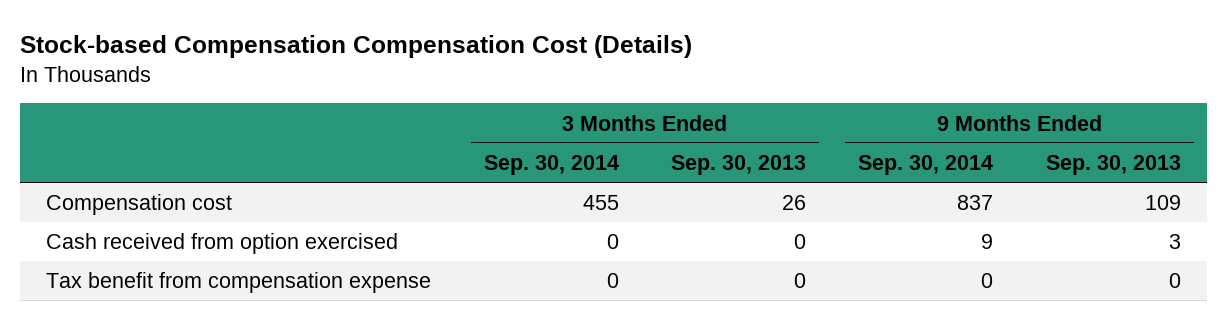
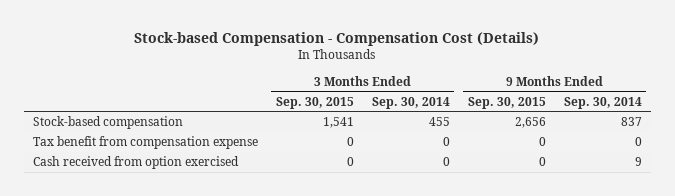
- Stock-based Compensation Compensation Cost (Details)
+ Stock-based Compensation - Compensation Cost (Details)
- | 3 Months Ended Sep. 30, 2014 | 3 Months Ended Sep. 30, 2013 | 9 Months Ended Sep. 30, 2014 | 9 Months Ended Sep. 30, 2013
+ | 3 Months Ended Sep. 30, 2015 | 3 Months Ended Sep. 30, 2014 | 9 Months Ended Sep. 30, 2015 | 9 Months Ended Sep. 30, 2014
- Compensation cost | 455 | 26 | 837 | 109
+ Stock-based compensation | 1,541 | 455 | 2,656 | 837
moved down: Cash received from option exercised | 0 | 0 | 0 | 9

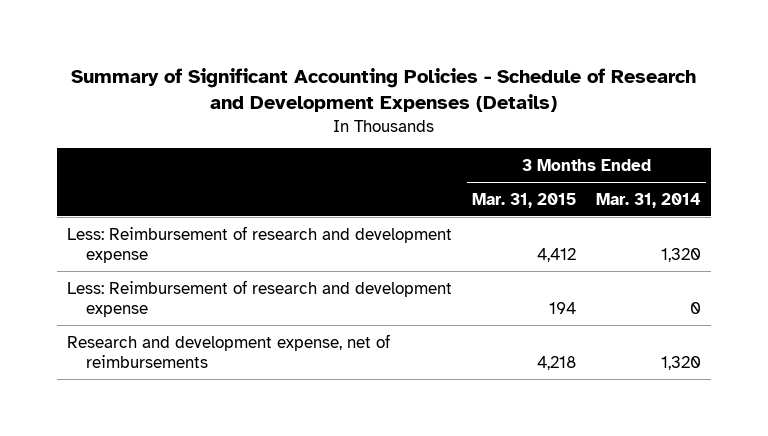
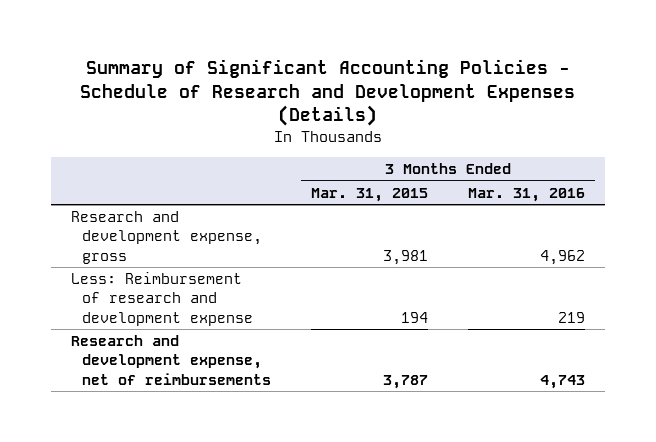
- | 3 Months Ended Mar. 31, 2015 | 3 Months Ended Mar. 31, 2014
+ | 3 Months Ended Mar. 31, 2015 | 3 Months Ended Mar. 31, 2016
- Less: Reimbursement of research and development expense | 4,412 | 1,320
+ Research and development expense, gross | 3,981 | 4,962
- Research and development expense, net of reimbursements | 4,218 | 1,320
+ Research and development expense, net of reimbursements | 3,787 | 4,743

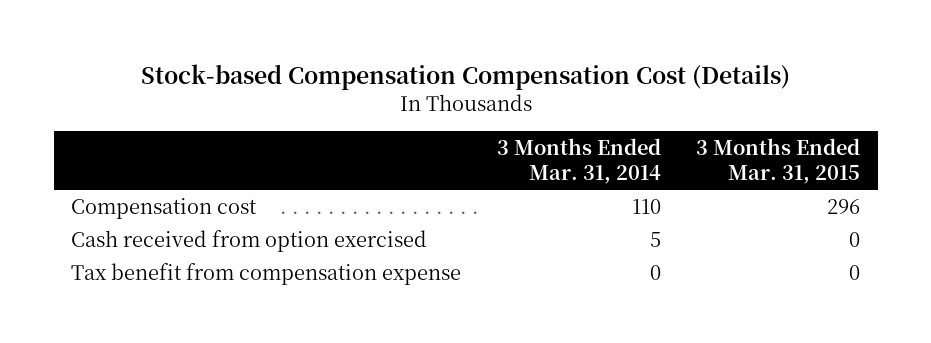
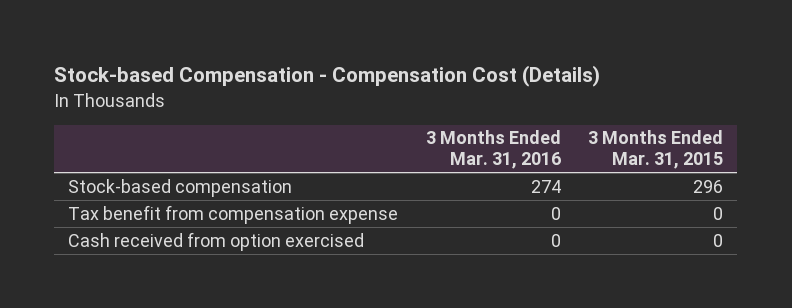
- Stock-based Compensation Compensation Cost (Details)
+ Stock-based Compensation - Compensation Cost (Details)
- | 3 Months Ended Mar. 31, 2014 | 3 Months Ended Mar. 31, 2015
+ | 3 Months Ended Mar. 31, 2016 | 3 Months Ended Mar. 31, 2015
- Compensation cost | 110 | 296
+ Stock-based compensation | 274 | 296
moved down: Cash received from option exercised | 0 | 0

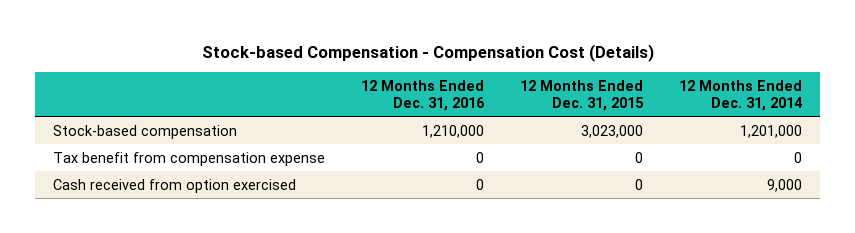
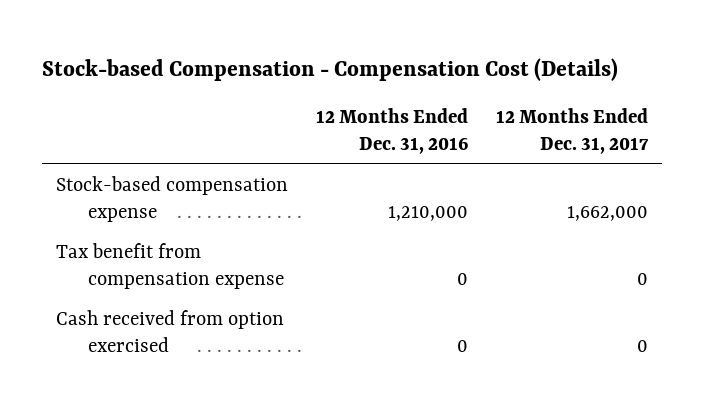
- | 12 Months Ended Dec. 31, 2016 | 12 Months Ended Dec. 31, 2015 | 12 Months Ended Dec. 31, 2014
+ | 12 Months Ended Dec. 31, 2016 | 12 Months Ended Dec. 31, 2017
- Stock-based compensation | 1,210,000 | 3,023,000 | 1,201,000
+ Stock-based compensation expense | 1,210,000 | 1,662,000

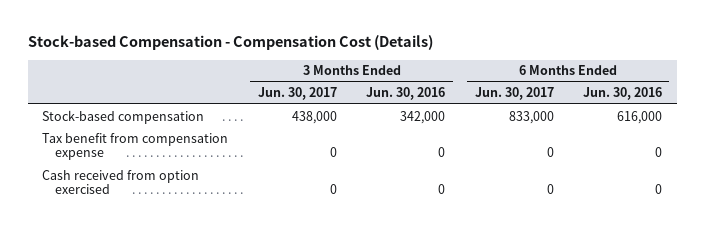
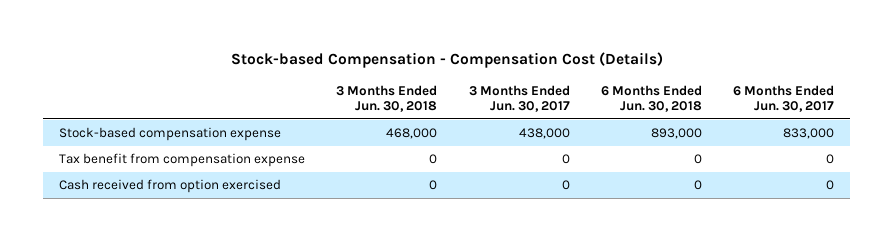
- | 3 Months Ended Jun. 30, 2017 | 3 Months Ended Jun. 30, 2016 | 6 Months Ended Jun. 30, 2017 | 6 Months Ended Jun. 30, 2016
+ | 3 Months Ended Jun. 30, 2018 | 3 Months Ended Jun. 30, 2017 | 6 Months Ended Jun. 30, 2018 | 6 Months Ended Jun. 30, 2017
- Stock-based compensation | 438,000 | 342,000 | 833,000 | 616,000
+ Stock-based compensation expense | 468,000 | 438,000 | 893,000 | 833,000

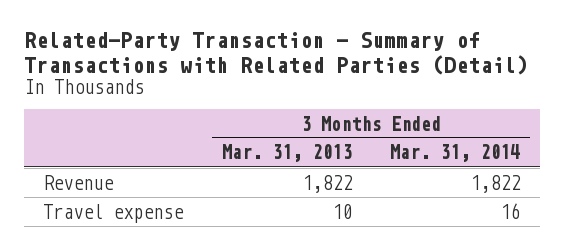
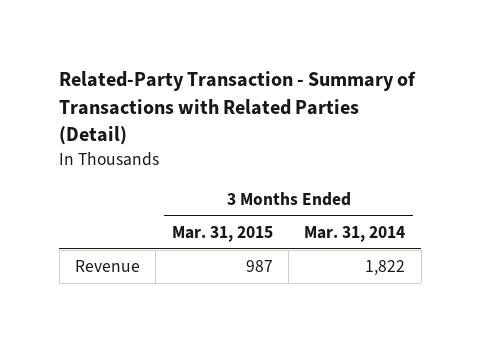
- | 3 Months Ended Mar. 31, 2013 | 3 Months Ended Mar. 31, 2014
+ | 3 Months Ended Mar. 31, 2015 | 3 Months Ended Mar. 31, 2014
- Travel expense | 10 | 16

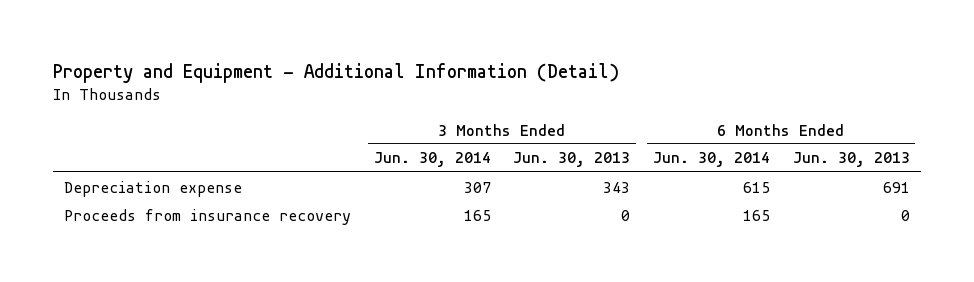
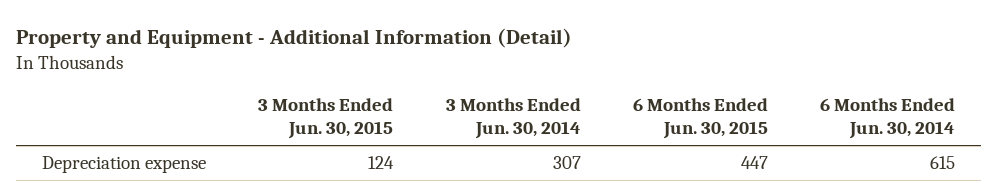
- | 3 Months Ended Jun. 30, 2014 | 3 Months Ended Jun. 30, 2013 | 6 Months Ended Jun. 30, 2014 | 6 Months Ended Jun. 30, 2013
+ | 3 Months Ended Jun. 30, 2015 | 3 Months Ended Jun. 30, 2014 | 6 Months Ended Jun. 30, 2015 | 6 Months Ended Jun. 30, 2014
- Proceeds from insurance recovery | 165 | 0 | 165 | 0

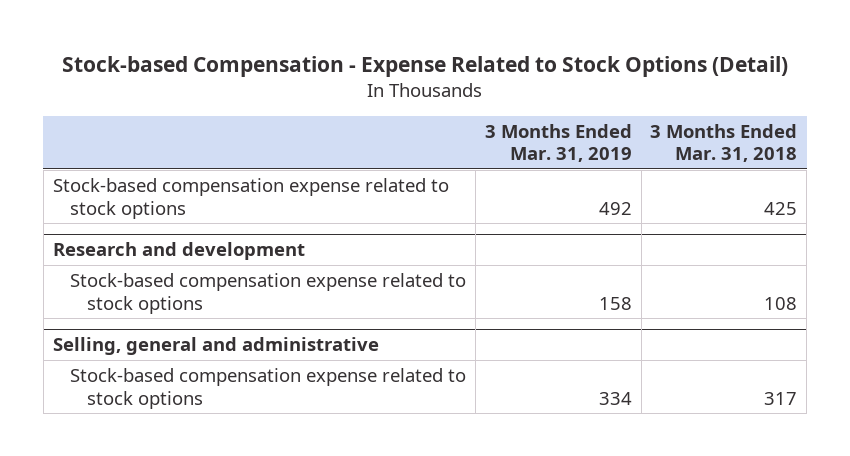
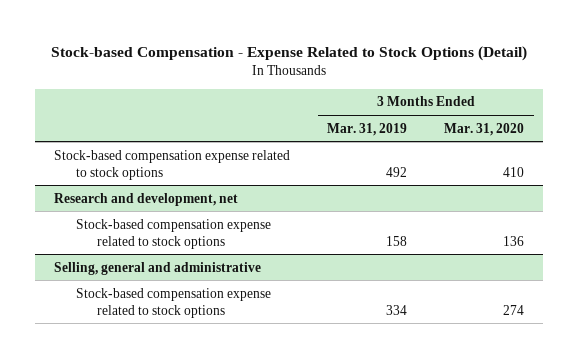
- | 3 Months Ended Mar. 31, 2019 | 3 Months Ended Mar. 31, 2018
+ | 3 Months Ended Mar. 31, 2019 | 3 Months Ended Mar. 31, 2020
- Research and development
+ Research and development, net

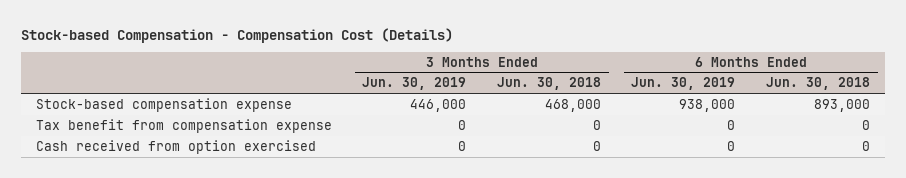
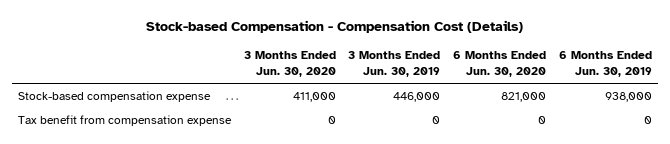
- | 3 Months Ended Jun. 30, 2019 | 3 Months Ended Jun. 30, 2018 | 6 Months Ended Jun. 30, 2019 | 6 Months Ended Jun. 30, 2018
+ | 3 Months Ended Jun. 30, 2020 | 3 Months Ended Jun. 30, 2019 | 6 Months Ended Jun. 30, 2020 | 6 Months Ended Jun. 30, 2019
- Cash received from option exercised | 0 | 0 | 0 | 0

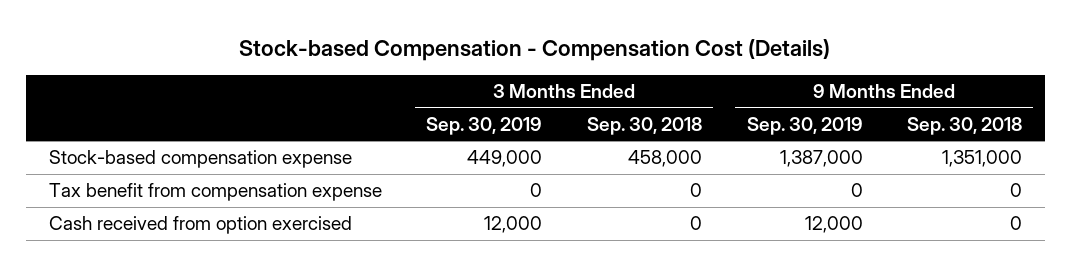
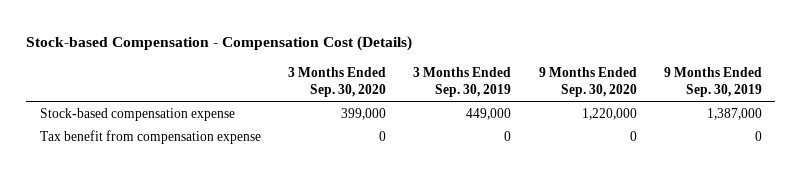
- | 3 Months Ended Sep. 30, 2019 | 3 Months Ended Sep. 30, 2018 | 9 Months Ended Sep. 30, 2019 | 9 Months Ended Sep. 30, 2018
+ | 3 Months Ended Sep. 30, 2020 | 3 Months Ended Sep. 30, 2019 | 9 Months Ended Sep. 30, 2020 | 9 Months Ended Sep. 30, 2019
- Cash received from option exercised | 12,000 | 0 | 12,000 | 0

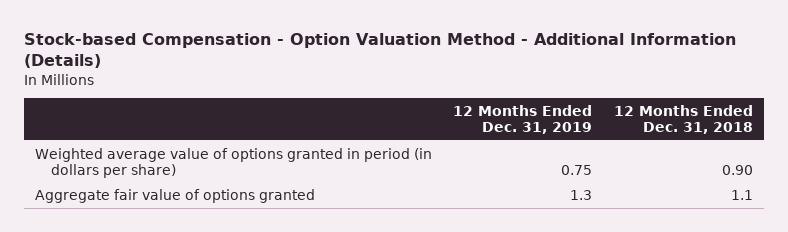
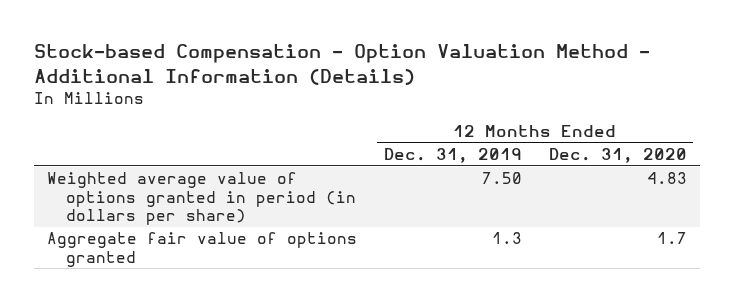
- | 12 Months Ended Dec. 31, 2019 | 12 Months Ended Dec. 31, 2018
+ | 12 Months Ended Dec. 31, 2019 | 12 Months Ended Dec. 31, 2020
- Weighted average value of options granted in period (in dollars per share) | 0.75 | 0.90
+ Weighted average value of options granted in period (in dollars per share) | 7.50 | 4.83

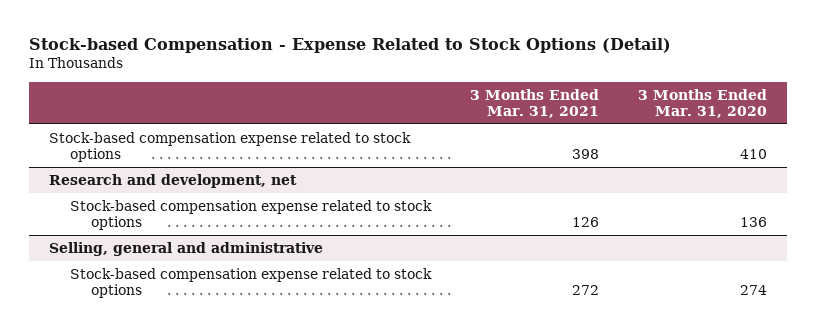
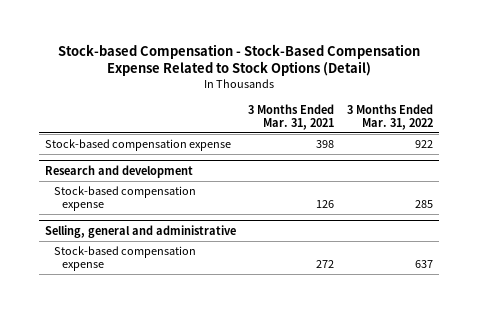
- Stock-based Compensation - Expense Related to Stock Options (Detail)
+ Stock-based Compensation - Stock-Based Compensation Expense Related to Stock Options (Detail)
- | 3 Months Ended Mar. 31, 2021 | 3 Months Ended Mar. 31, 2020
+ | 3 Months Ended Mar. 31, 2021 | 3 Months Ended Mar. 31, 2022
- Stock-based compensation expense related to stock options | 398 | 410
- Research and development, net
- Stock-based compensation expense related to stock options | 126 | 136
+ Stock-based compensation expense | 398 | 922
+ Research and development
+ Stock-based compensation expense | 126 | 285
@ Selling, general and administrative
- Stock-based compensation expense related to stock options | 272 | 274
+ Stock-based compensation expense | 272 | 637

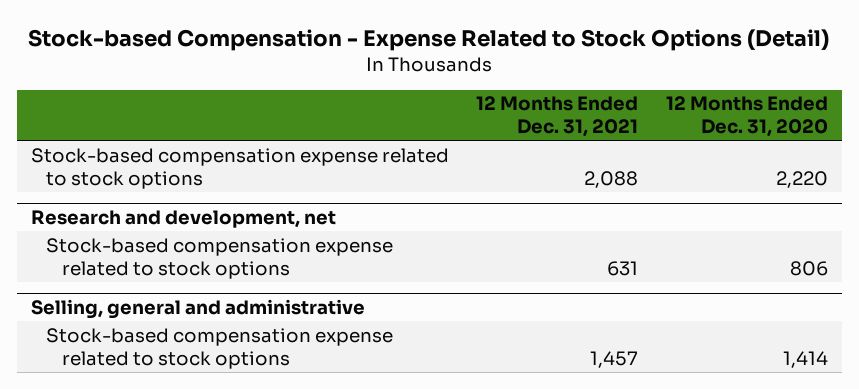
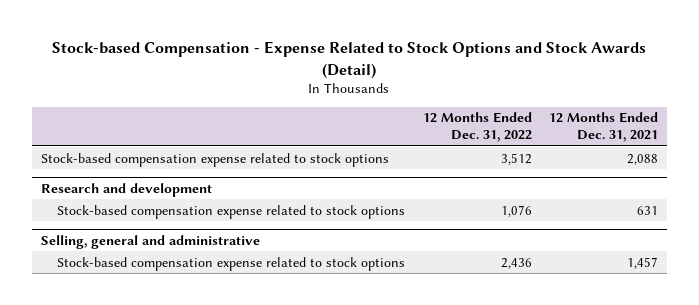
- Stock-based Compensation - Expense Related to Stock Options (Detail)
+ Stock-based Compensation - Expense Related to Stock Options and Stock Awards (Detail)
- | 12 Months Ended Dec. 31, 2021 | 12 Months Ended Dec. 31, 2020
+ | 12 Months Ended Dec. 31, 2022 | 12 Months Ended Dec. 31, 2021
- Research and development, net
+ Research and development

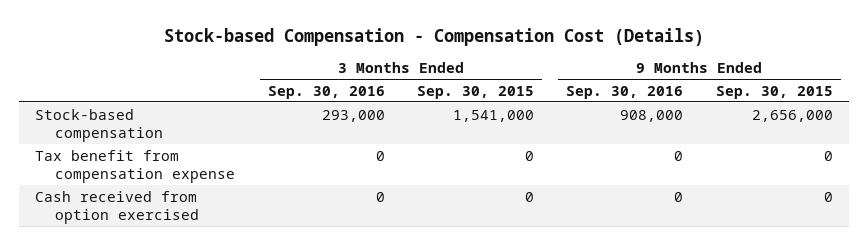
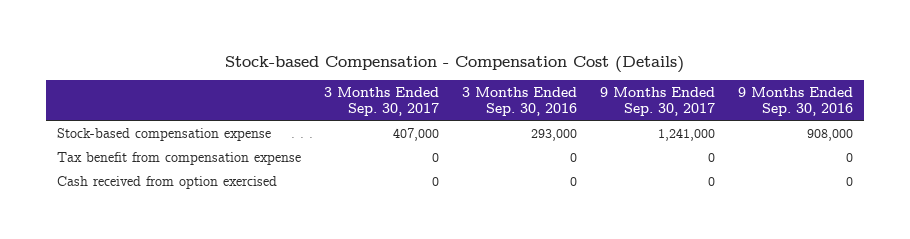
- | 3 Months Ended Sep. 30, 2016 | 3 Months Ended Sep. 30, 2015 | 9 Months Ended Sep. 30, 2016 | 9 Months Ended Sep. 30, 2015
+ | 3 Months Ended Sep. 30, 2017 | 3 Months Ended Sep. 30, 2016 | 9 Months Ended Sep. 30, 2017 | 9 Months Ended Sep. 30, 2016
- Stock-based compensation | 293,000 | 1,541,000 | 908,000 | 2,656,000
+ Stock-based compensation expense | 407,000 | 293,000 | 1,241,000 | 908,000

